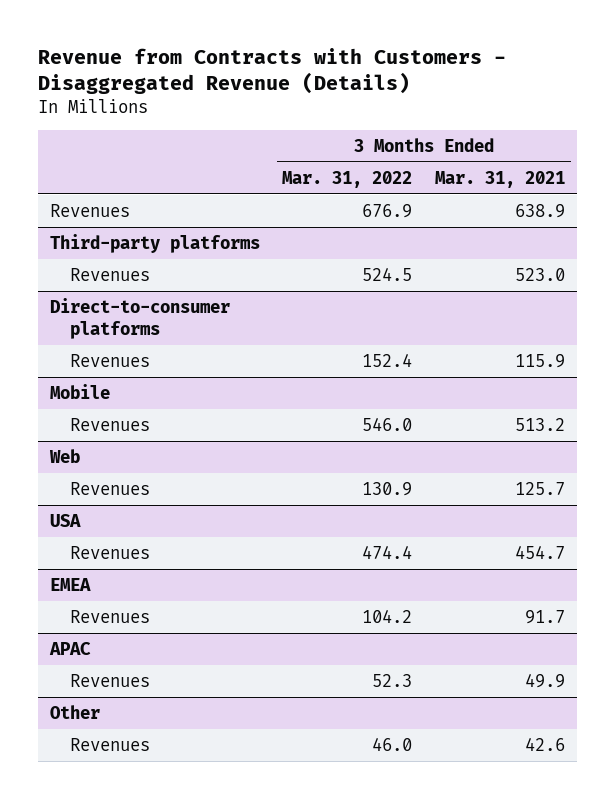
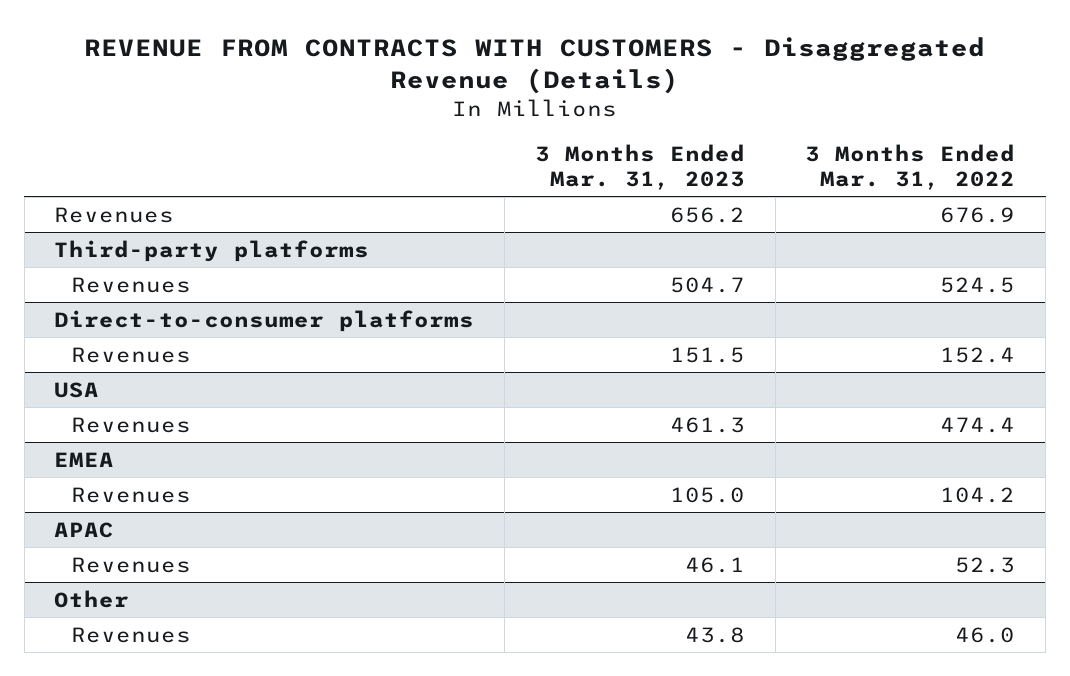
- Revenue from Contracts with Customers - Disaggregated Revenue (Details)
+ REVENUE FROM CONTRACTS WITH CUSTOMERS - Disaggregated Revenue (Details)
- | 3 Months Ended Mar. 31, 2022 | 3 Months Ended Mar. 31, 2021
+ | 3 Months Ended Mar. 31, 2023 | 3 Months Ended Mar. 31, 2022
- Mobile
- Revenues | 546.0 | 513.2
- Web
- Revenues | 130.9 | 125.7

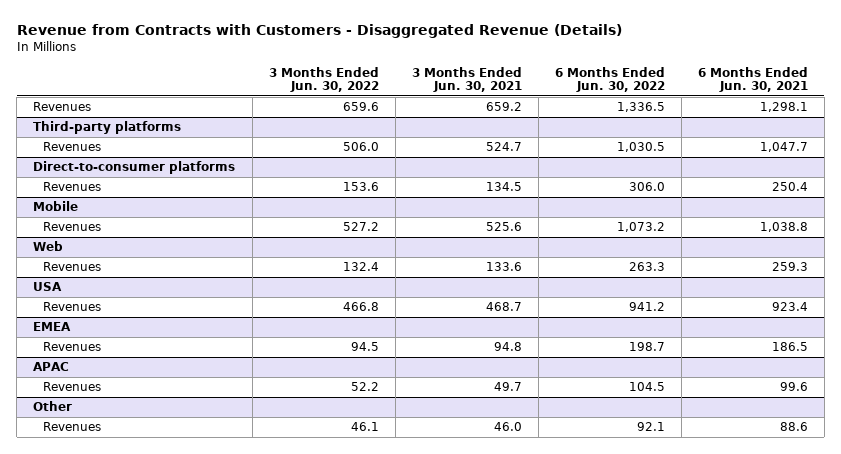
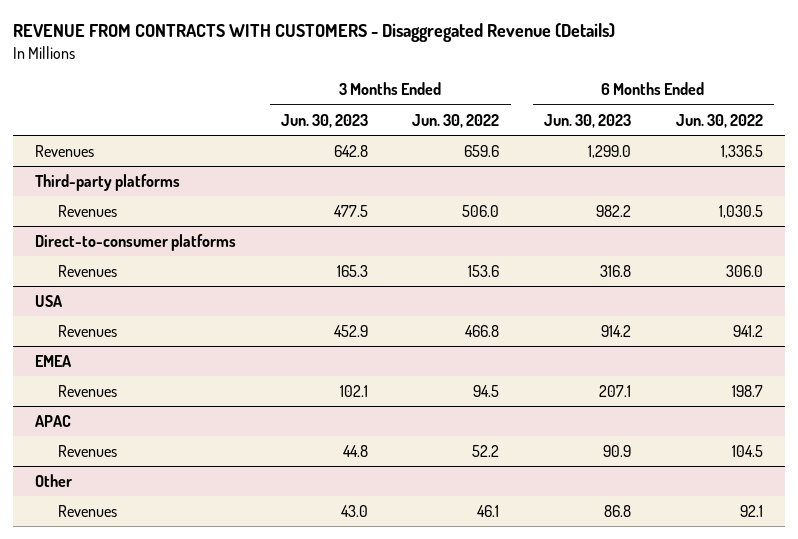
- Revenue from Contracts with Customers - Disaggregated Revenue (Details)
+ REVENUE FROM CONTRACTS WITH CUSTOMERS - Disaggregated Revenue (Details)
- | 3 Months Ended Jun. 30, 2022 | 3 Months Ended Jun. 30, 2021 | 6 Months Ended Jun. 30, 2022 | 6 Months Ended Jun. 30, 2021
+ | 3 Months Ended Jun. 30, 2023 | 3 Months Ended Jun. 30, 2022 | 6 Months Ended Jun. 30, 2023 | 6 Months Ended Jun. 30, 2022
- Mobile
- Revenues | 527.2 | 525.6 | 1,073.2 | 1,038.8
- Web
- Revenues | 132.4 | 133.6 | 263.3 | 259.3

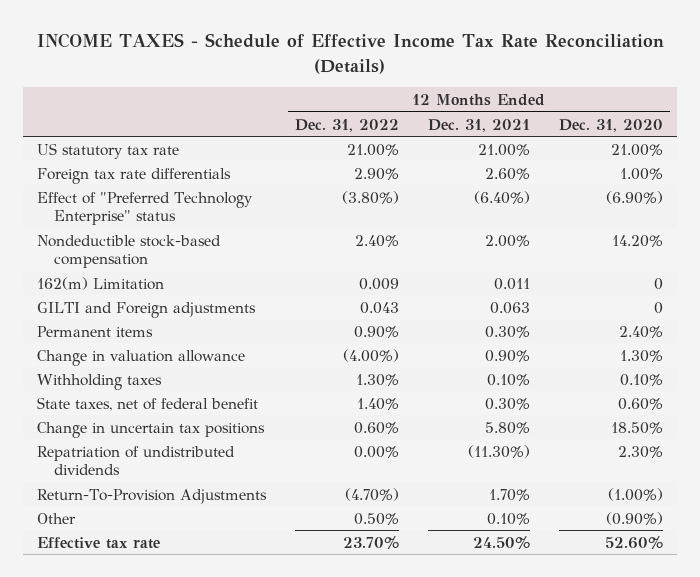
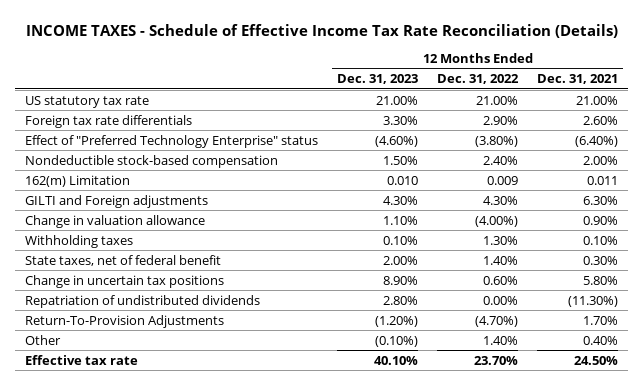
- | 12 Months Ended Dec. 31, 2022 | 12 Months Ended Dec. 31, 2021 | 12 Months Ended Dec. 31, 2020
+ | 12 Months Ended Dec. 31, 2023 | 12 Months Ended Dec. 31, 2022 | 12 Months Ended Dec. 31, 2021
- GILTI and Foreign adjustments | 0.043 | 0.063 | 0
- Permanent items | 0.90% | 0.30% | 2.40%
+ GILTI and Foreign adjustments | 4.30% | 4.30% | 6.30%
- Other | 0.50% | 0.10% | (0.90%)
+ Other | (0.10%) | 1.40% | 0.40%

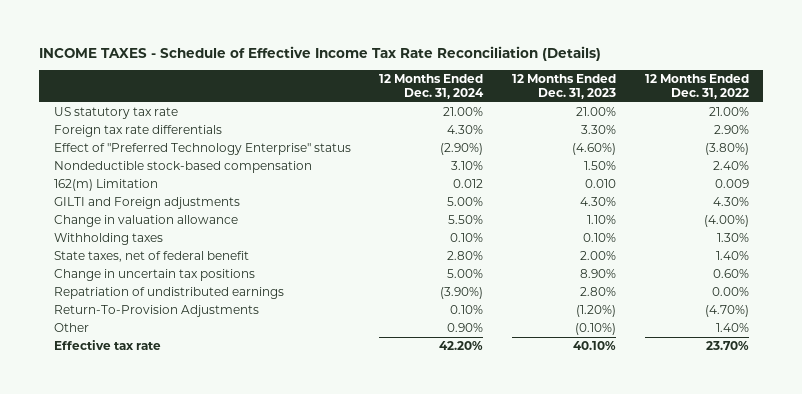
- | 12 Months Ended Dec. 31, 2023 | 12 Months Ended Dec. 31, 2022 | 12 Months Ended Dec. 31, 2021
+ | 12 Months Ended Dec. 31, 2024 | 12 Months Ended Dec. 31, 2023 | 12 Months Ended Dec. 31, 2022
- Repatriation of undistributed dividends | 2.80% | 0.00% | (11.30%)
+ Repatriation of undistributed earnings | (3.90%) | 2.80% | 0.00%

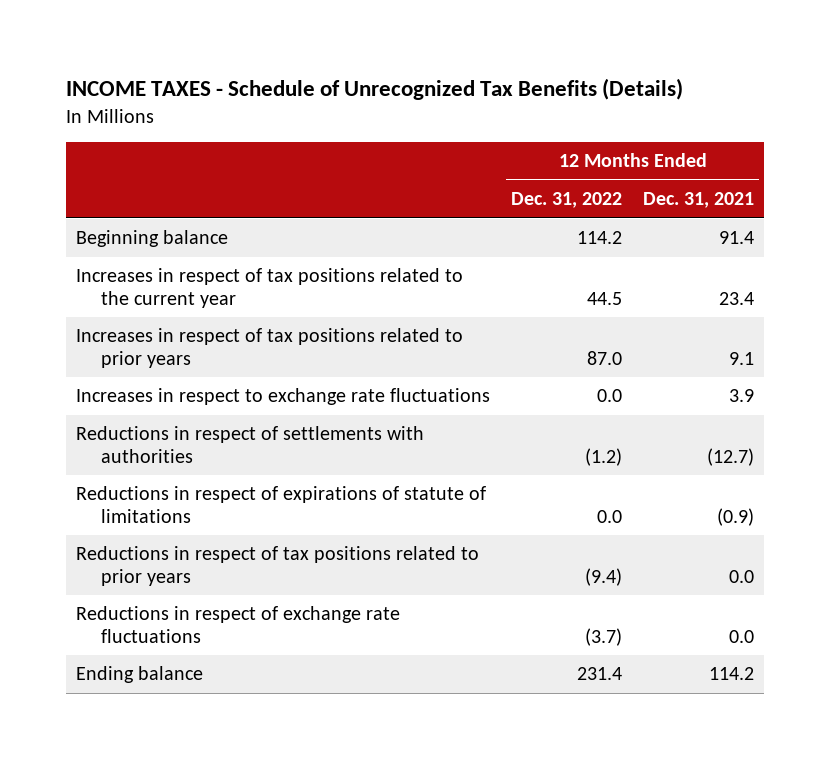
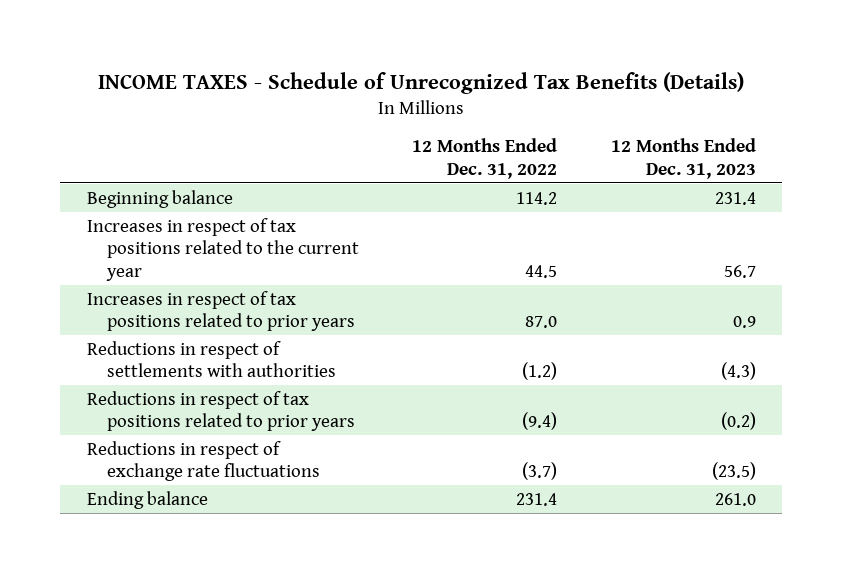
- | 12 Months Ended Dec. 31, 2022 | 12 Months Ended Dec. 31, 2021
+ | 12 Months Ended Dec. 31, 2022 | 12 Months Ended Dec. 31, 2023
- Increases in respect to exchange rate fluctuations | 0.0 | 3.9
- Reductions in respect of expirations of statute of limitations | 0.0 | (0.9)

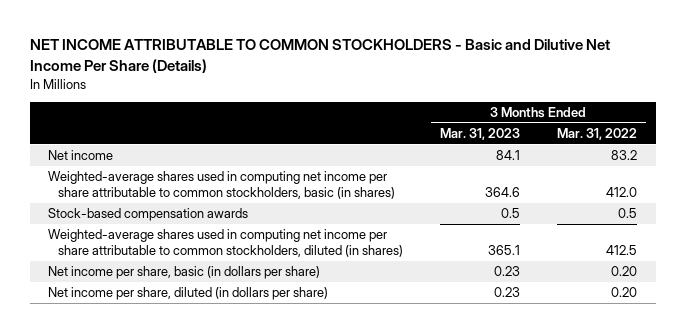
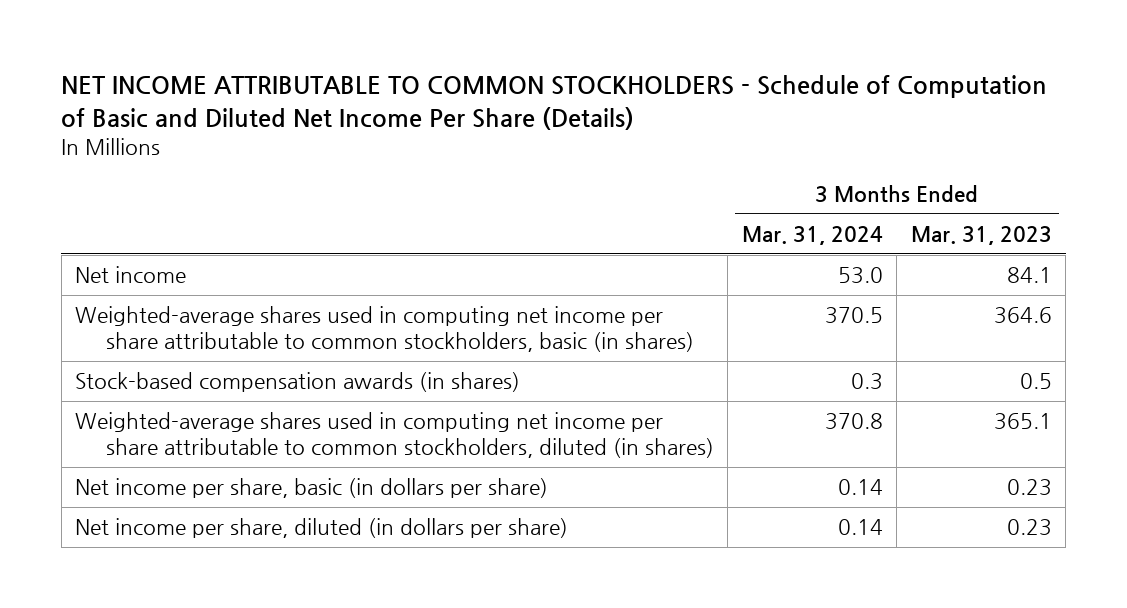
- NET INCOME ATTRIBUTABLE TO COMMON STOCKHOLDERS - Basic and Dilutive Net Income Per Share (Details)
+ NET INCOME ATTRIBUTABLE TO COMMON STOCKHOLDERS - Schedule of Computation of Basic and Diluted Net Income Per Share (Details)
- | 3 Months Ended Mar. 31, 2023 | 3 Months Ended Mar. 31, 2022
+ | 3 Months Ended Mar. 31, 2024 | 3 Months Ended Mar. 31, 2023
- Stock-based compensation awards | 0.5 | 0.5
+ Stock-based compensation awards (in shares) | 0.3 | 0.5

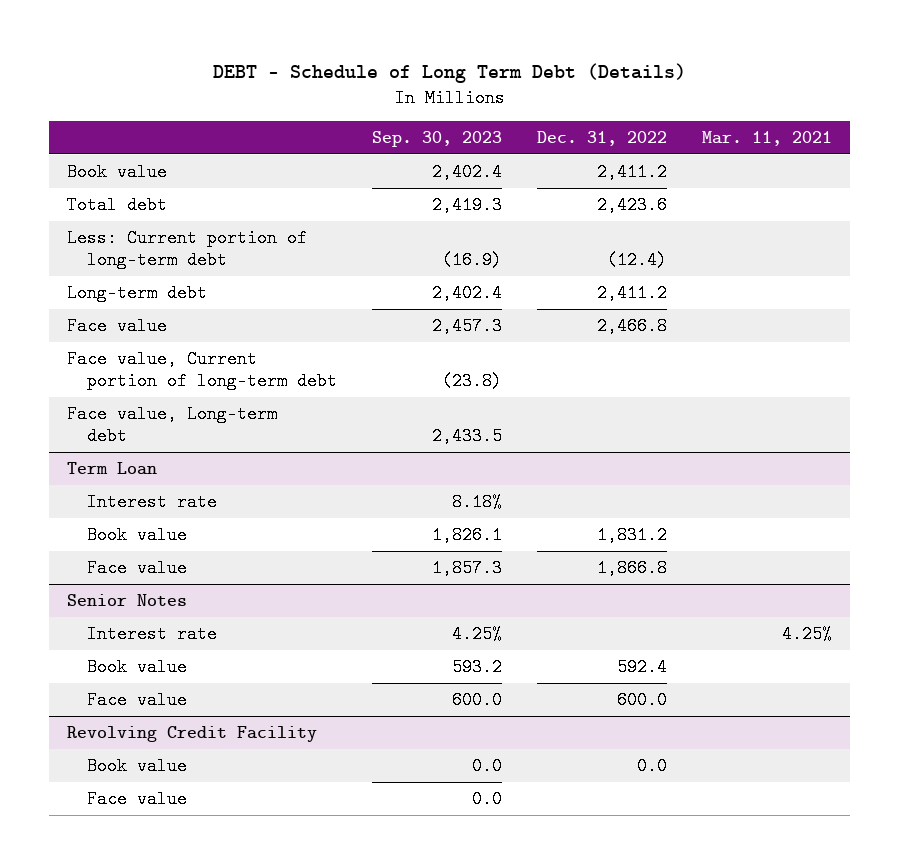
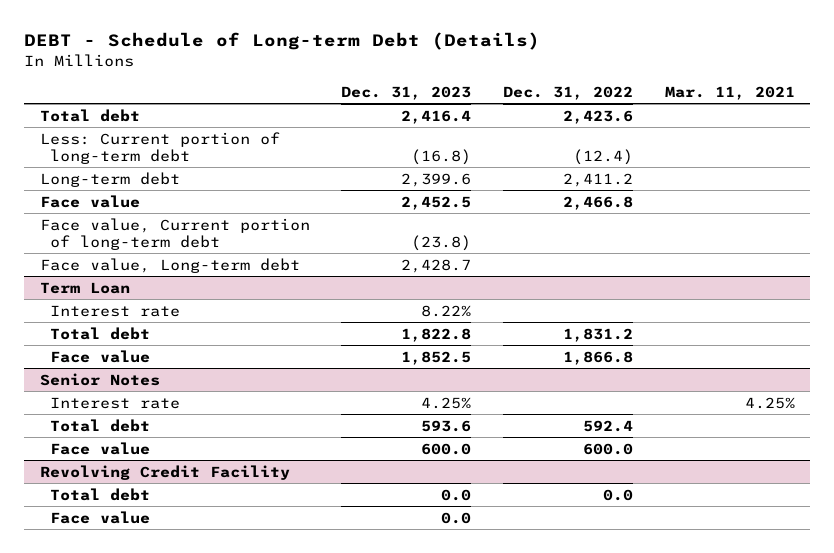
- DEBT - Schedule of Long Term Debt (Details)
+ DEBT - Schedule of Long-term Debt (Details)
- | Sep. 30, 2023 | Dec. 31, 2022 | Mar. 11, 2021
+ | Dec. 31, 2023 | Dec. 31, 2022 | Mar. 11, 2021
- Book value | 2,402.4 | 2,411.2 |
@ Term Loan
- Book value | 1,826.1 | 1,831.2 |
+ Total debt | 1,822.8 | 1,831.2 |
@ Senior Notes
- Book value | 593.2 | 592.4 |
+ Total debt | 593.6 | 592.4 |
@ Revolving Credit Facility
- Book value | 0.0 | 0.0 |
+ Total debt | 0.0 | 0.0 |

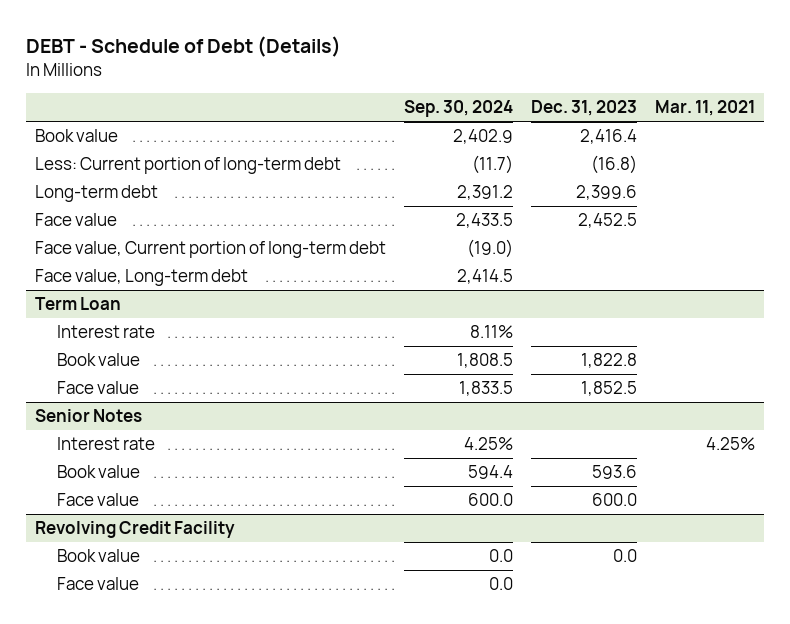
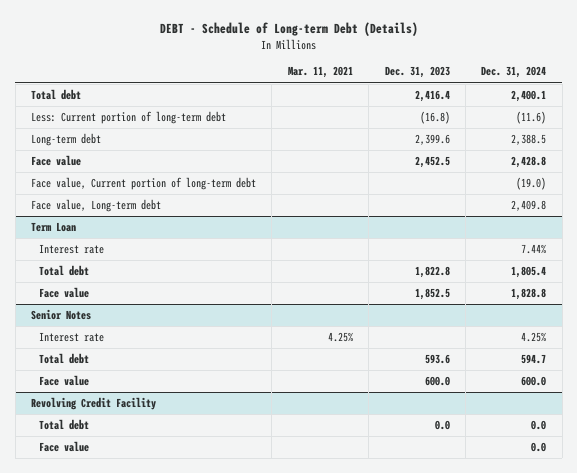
- DEBT - Schedule of Debt (Details)
+ DEBT - Schedule of Long-term Debt (Details)
- | Sep. 30, 2024 | Dec. 31, 2023 | Mar. 11, 2021
+ | Mar. 11, 2021 | Dec. 31, 2023 | Dec. 31, 2024
- Book value | 2,402.9 | 2,416.4 |
+ Total debt | | 2,416.4 | 2,400.1
@ Term Loan
- Book value | 1,808.5 | 1,822.8 |
+ Total debt | | 1,822.8 | 1,805.4
@ Senior Notes
- Book value | 594.4 | 593.6 |
+ Total debt | | 593.6 | 594.7
@ Revolving Credit Facility
- Book value | 0.0 | 0.0 |
+ Total debt | | 0.0 | 0.0

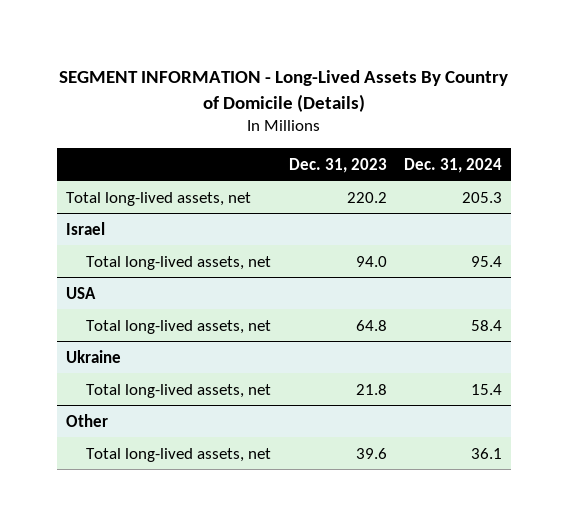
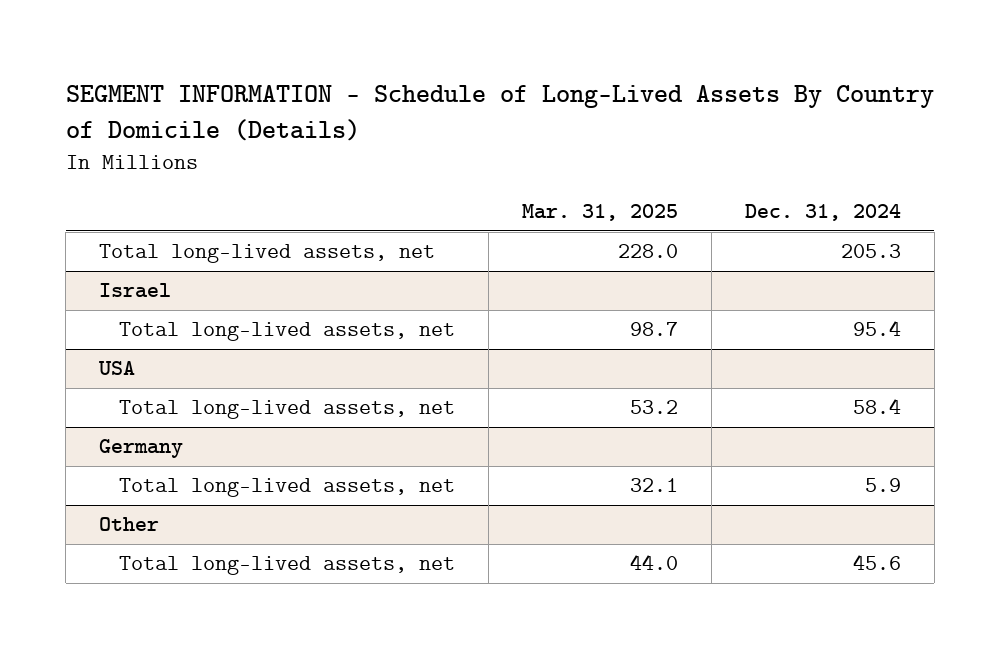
- SEGMENT INFORMATION - Long-Lived Assets By Country of Domicile (Details)
+ SEGMENT INFORMATION - Schedule of Long-Lived Assets By Country of Domicile (Details)
- | Dec. 31, 2023 | Dec. 31, 2024
+ | Mar. 31, 2025 | Dec. 31, 2024
- Ukraine
- Total long-lived assets, net | 21.8 | 15.4
+ Germany
+ Total long-lived assets, net | 32.1 | 5.9
@ Other
- Total long-lived assets, net | 39.6 | 36.1
+ Total long-lived assets, net | 44.0 | 45.6

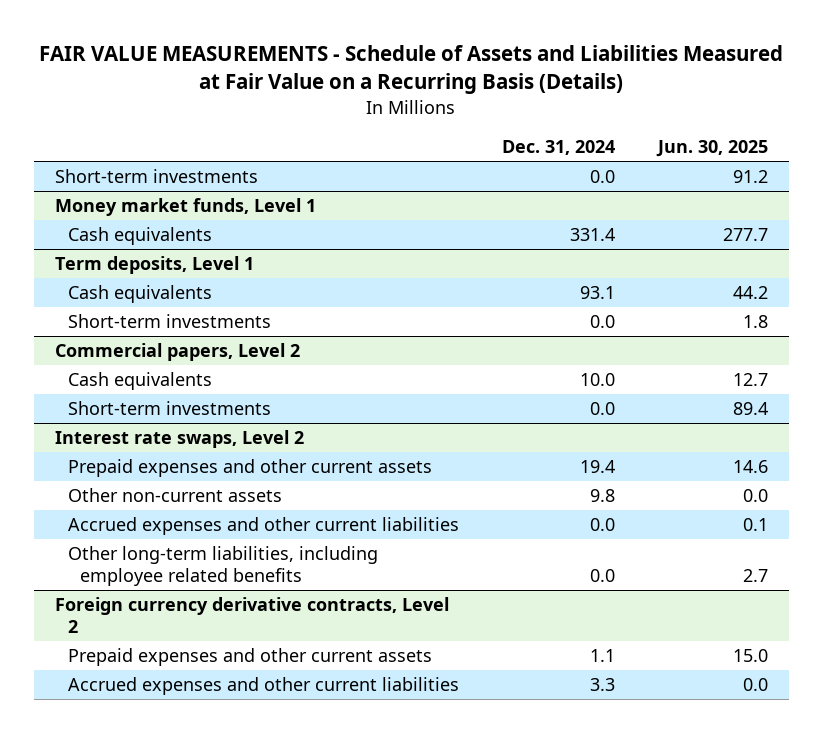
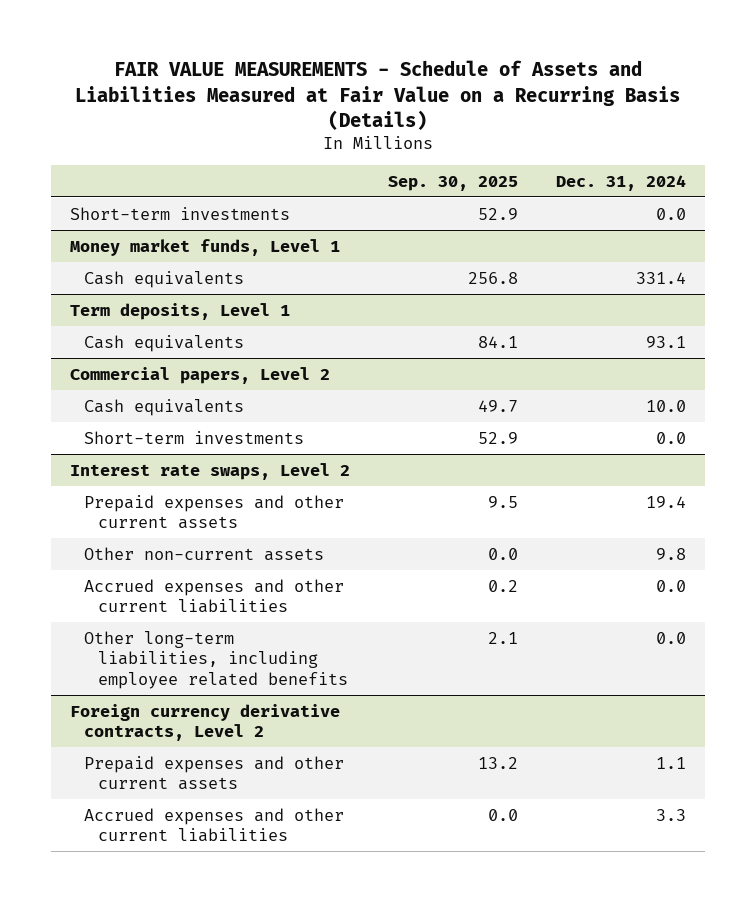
- | Dec. 31, 2024 | Jun. 30, 2025
+ | Sep. 30, 2025 | Dec. 31, 2024
@ Term deposits, Level 1
- Short-term investments | 0.0 | 1.8

